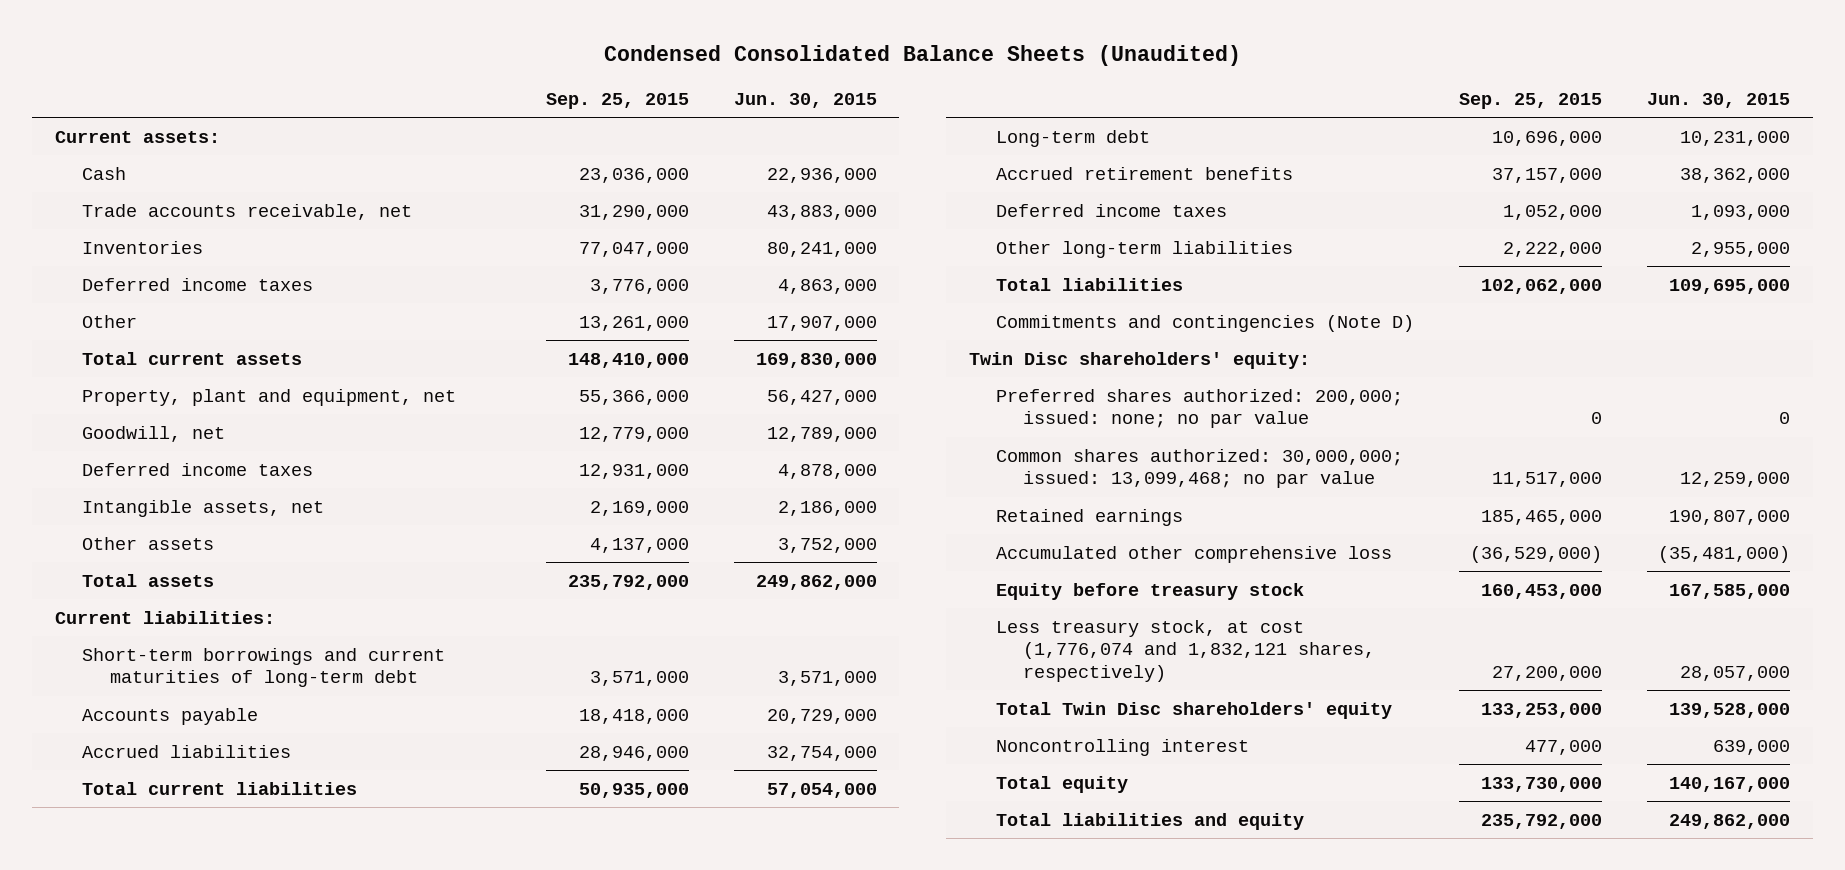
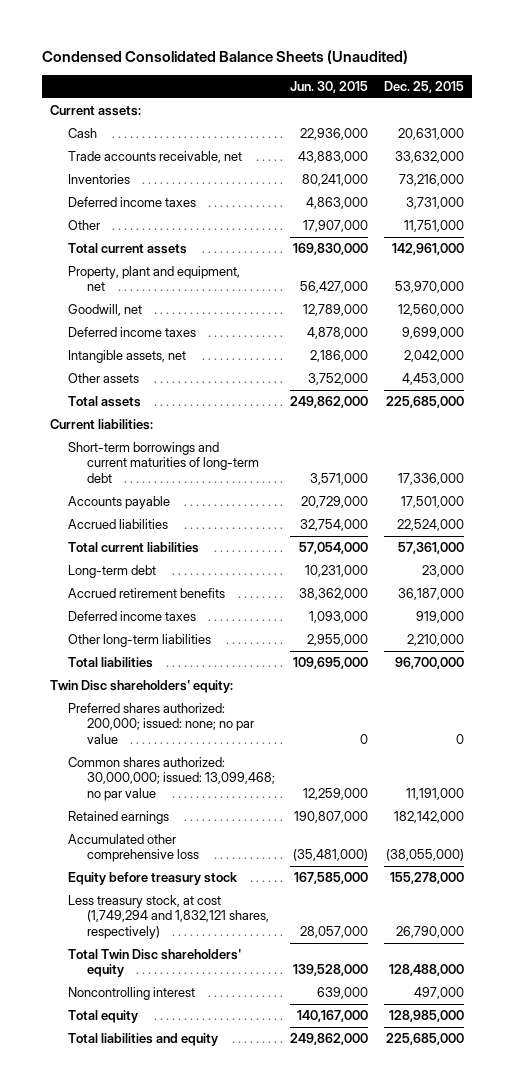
- | Sep. 25, 2015 | Jun. 30, 2015
+ | Jun. 30, 2015 | Dec. 25, 2015
- Commitments and contingencies (Note D)
- Less treasury stock, at cost (1,776,074 and 1,832,121 shares, respectively) | 27,200,000 | 28,057,000
+ Less treasury stock, at cost (1,749,294 and 1,832,121 shares, respectively) | 28,057,000 | 26,790,000

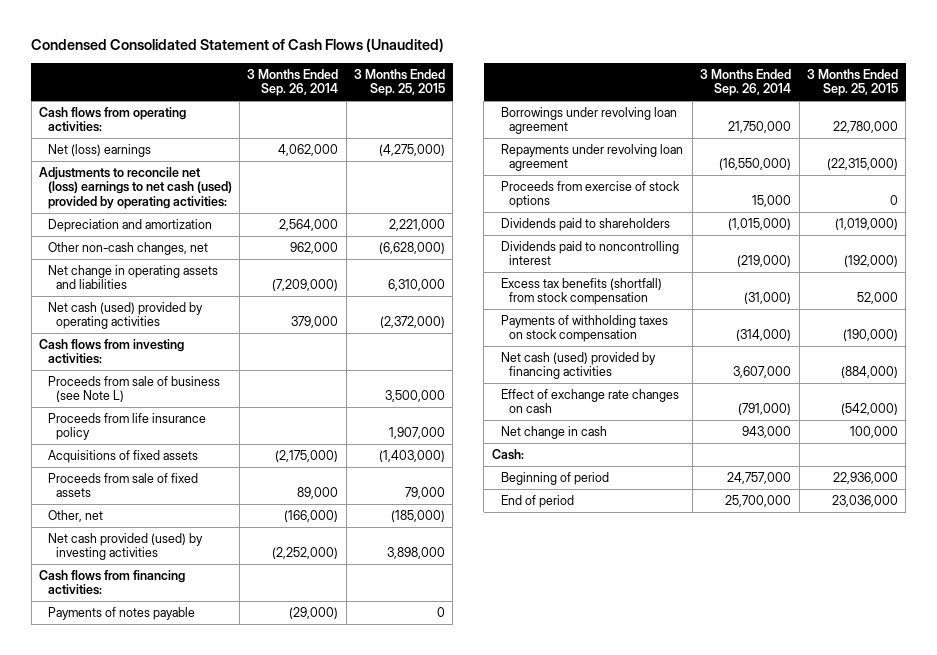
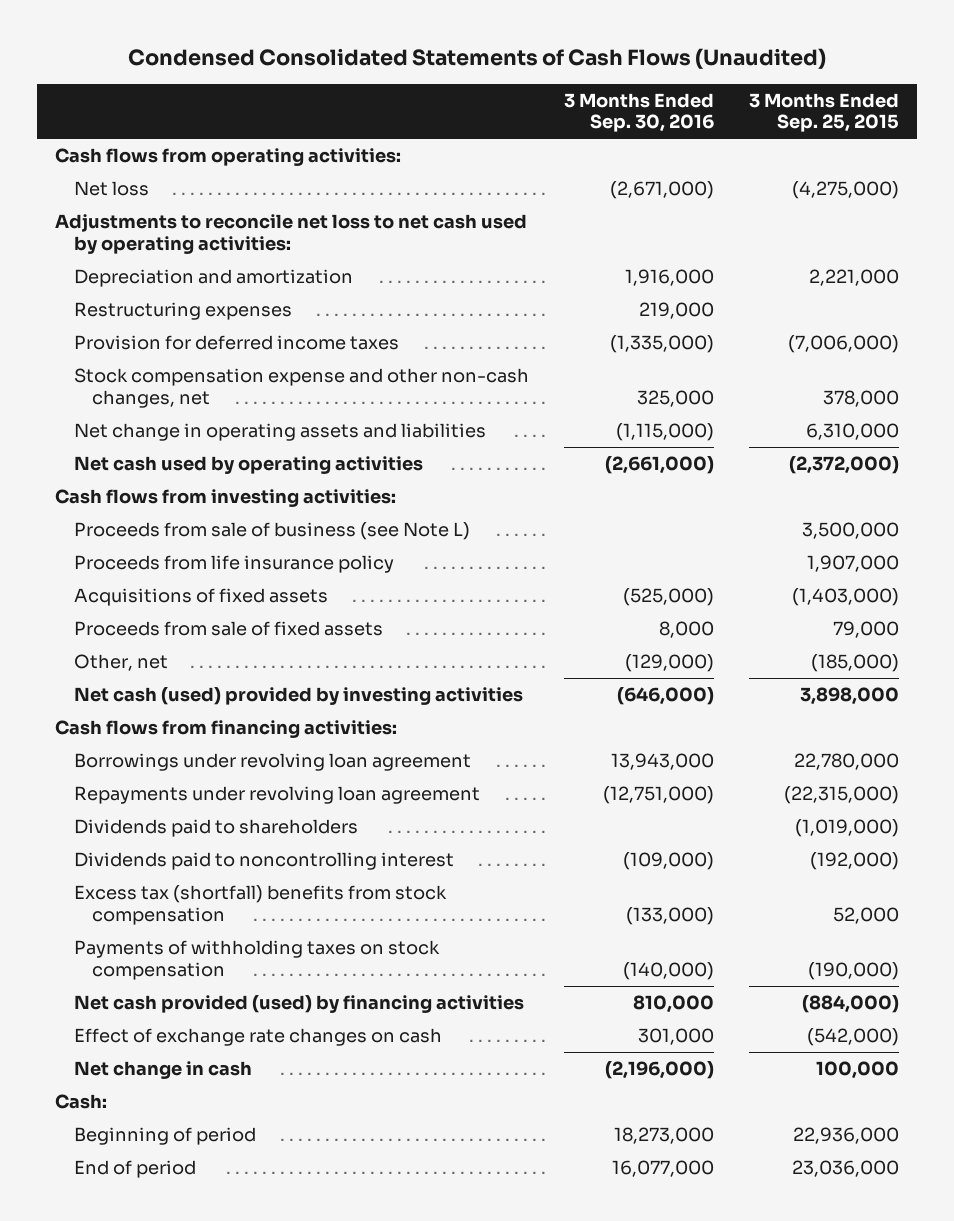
- Condensed Consolidated Statement of Cash Flows (Unaudited)
+ Condensed Consolidated Statements of Cash Flows (Unaudited)
- | 3 Months Ended Sep. 26, 2014 | 3 Months Ended Sep. 25, 2015
+ | 3 Months Ended Sep. 30, 2016 | 3 Months Ended Sep. 25, 2015
- Net (loss) earnings | 4,062,000 | (4,275,000)
- Adjustments to reconcile net (loss) earnings to net cash (used) provided by operating activities:
+ Net loss | (2,671,000) | (4,275,000)
+ Adjustments to reconcile net loss to net cash used by operating activities:
- Other non-cash changes, net | 962,000 | (6,628,000)
+ Restructuring expenses | 219,000 |
+ Provision for deferred income taxes | (1,335,000) | (7,006,000)
+ Stock compensation expense and other non-cash changes, net | 325,000 | 378,000
- Net cash (used) provided by operating activities | 379,000 | (2,372,000)
+ Net cash used by operating activities | (2,661,000) | (2,372,000)
- Net cash provided (used) by investing activities | (2,252,000) | 3,898,000
+ Net cash (used) provided by investing activities | (646,000) | 3,898,000
- Payments of notes payable | (29,000) | 0
- Proceeds from exercise of stock options | 15,000 | 0
- Excess tax benefits (shortfall) from stock compensation | (31,000) | 52,000
+ Excess tax (shortfall) benefits from stock compensation | (133,000) | 52,000
- Net cash (used) provided by financing activities | 3,607,000 | (884,000)
+ Net cash provided (used) by financing activities | 810,000 | (884,000)

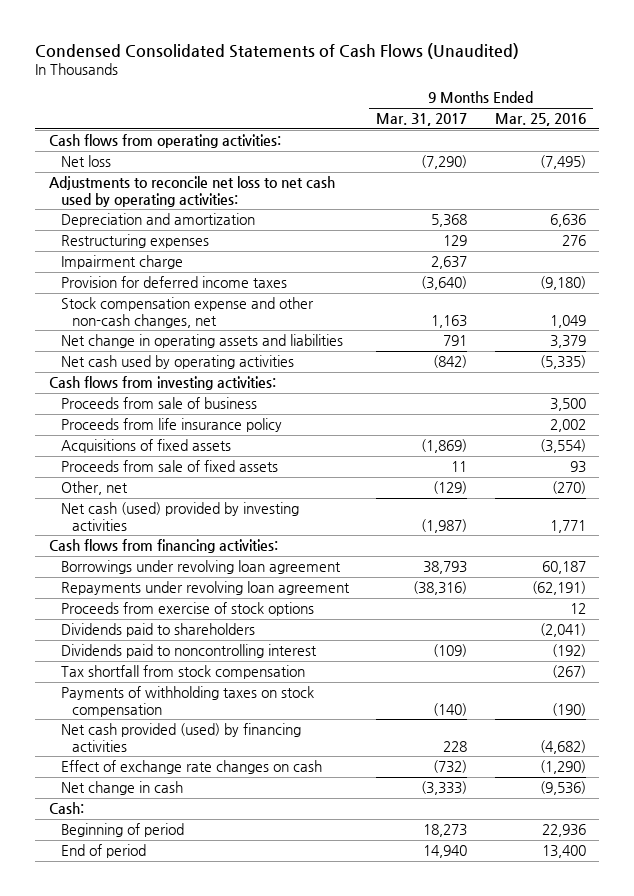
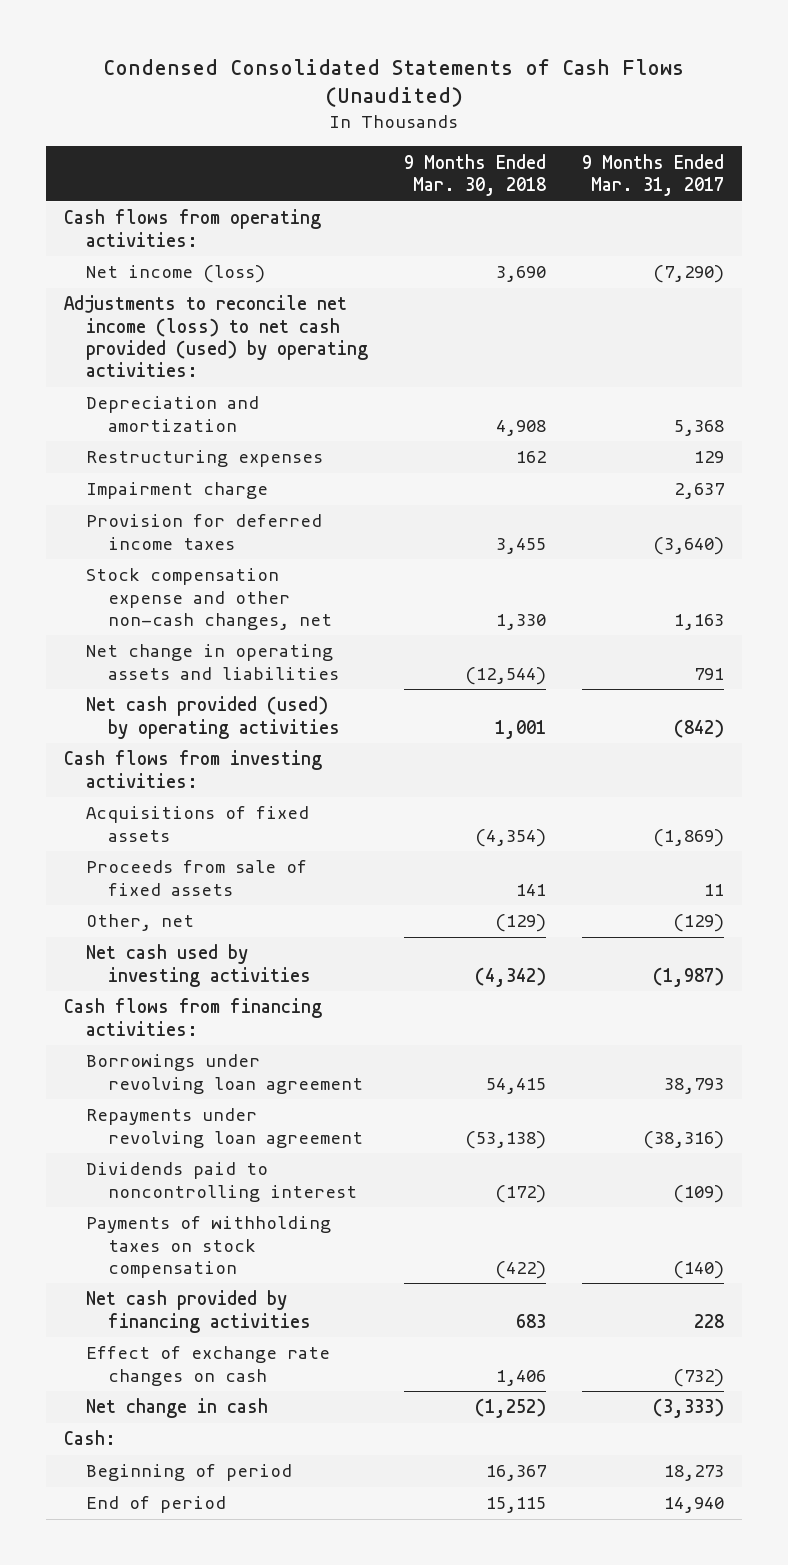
- | 9 Months Ended Mar. 31, 2017 | 9 Months Ended Mar. 25, 2016
+ | 9 Months Ended Mar. 30, 2018 | 9 Months Ended Mar. 31, 2017
- Net loss | (7,290) | (7,495)
- Adjustments to reconcile net loss to net cash used by operating activities:
+ Net income (loss) | 3,690 | (7,290)
+ Adjustments to reconcile net income (loss) to net cash provided (used) by operating activities:
- Net cash used by operating activities | (842) | (5,335)
+ Net cash provided (used) by operating activities | 1,001 | (842)
- Proceeds from sale of business | | 3,500
- Proceeds from life insurance policy | | 2,002
- Net cash (used) provided by investing activities | (1,987) | 1,771
+ Net cash used by investing activities | (4,342) | (1,987)
- Proceeds from exercise of stock options | | 12
- Dividends paid to shareholders | | (2,041)
- Tax shortfall from stock compensation | | (267)
- Net cash provided (used) by financing activities | 228 | (4,682)
+ Net cash provided by financing activities | 683 | 228

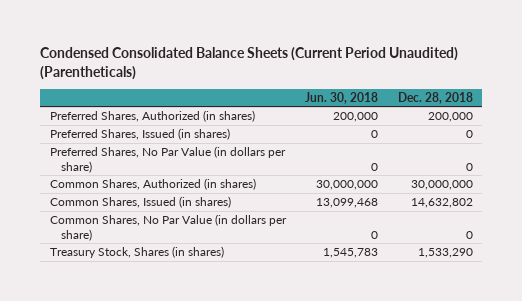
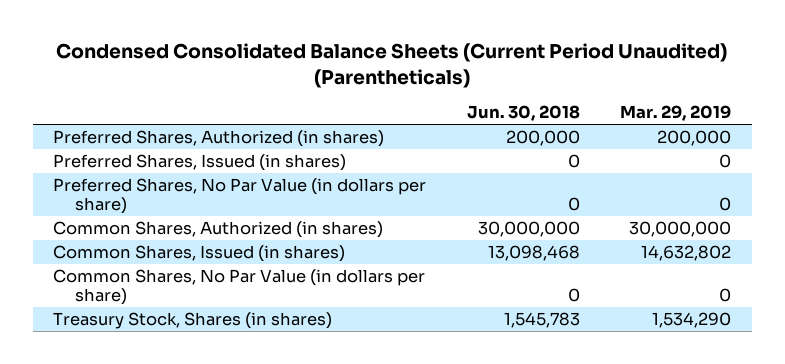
- | Jun. 30, 2018 | Dec. 28, 2018
+ | Jun. 30, 2018 | Mar. 29, 2019
- Common Shares, Issued (in shares) | 13,099,468 | 14,632,802
+ Common Shares, Issued (in shares) | 13,098,468 | 14,632,802

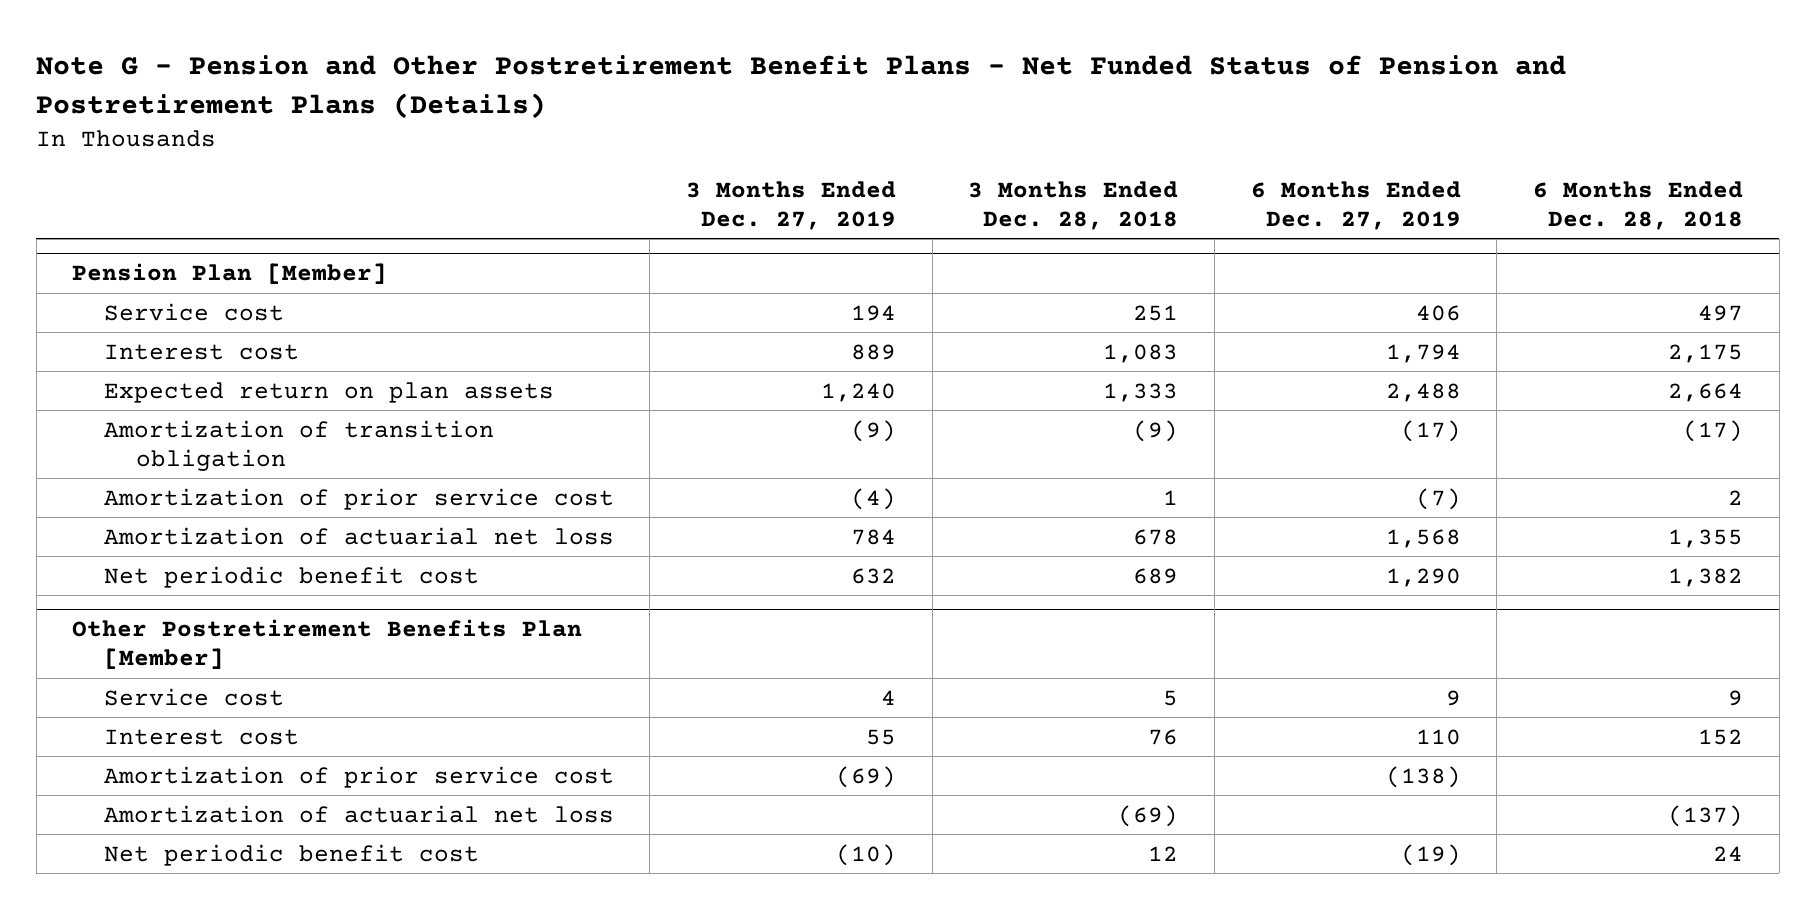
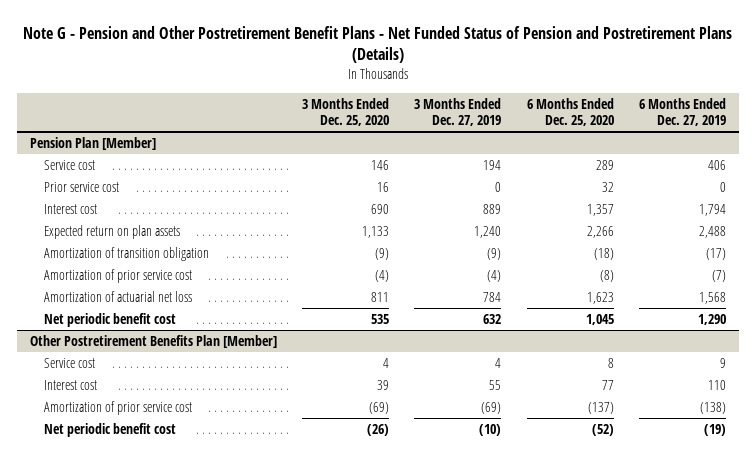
- | 3 Months Ended Dec. 27, 2019 | 3 Months Ended Dec. 28, 2018 | 6 Months Ended Dec. 27, 2019 | 6 Months Ended Dec. 28, 2018
+ | 3 Months Ended Dec. 25, 2020 | 3 Months Ended Dec. 27, 2019 | 6 Months Ended Dec. 25, 2020 | 6 Months Ended Dec. 27, 2019
@ Pension Plan [Member]
+ Prior service cost | 16 | 0 | 32 | 0
@ Other Postretirement Benefits Plan [Member]
- Amortization of actuarial net loss | | (69) | | (137)

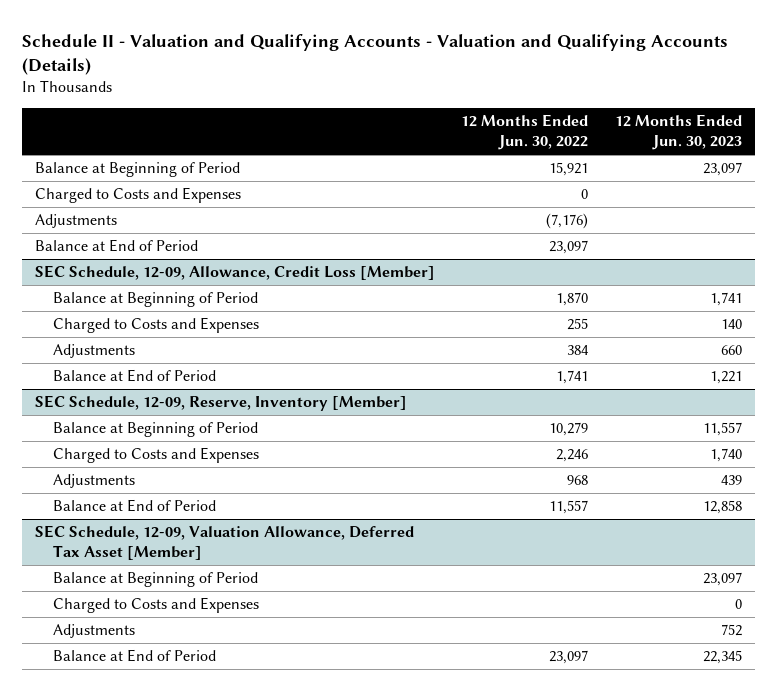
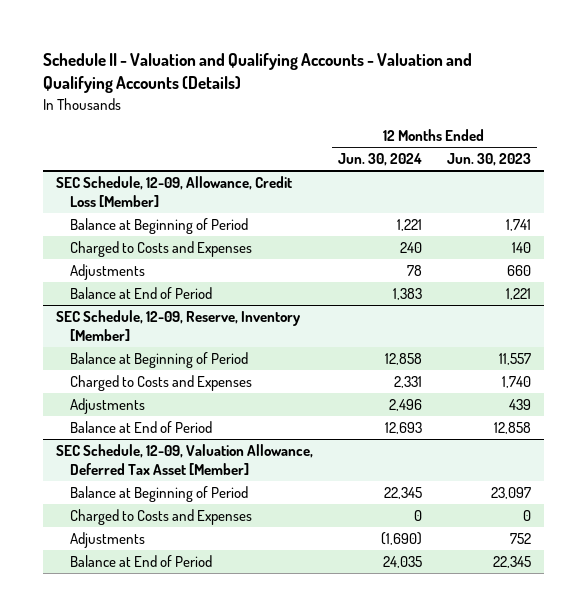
- | 12 Months Ended Jun. 30, 2022 | 12 Months Ended Jun. 30, 2023
+ | 12 Months Ended Jun. 30, 2024 | 12 Months Ended Jun. 30, 2023
- Balance at Beginning of Period | 15,921 | 23,097
- Charged to Costs and Expenses | 0 |
- Adjustments | (7,176) |
- Balance at End of Period | 23,097 |

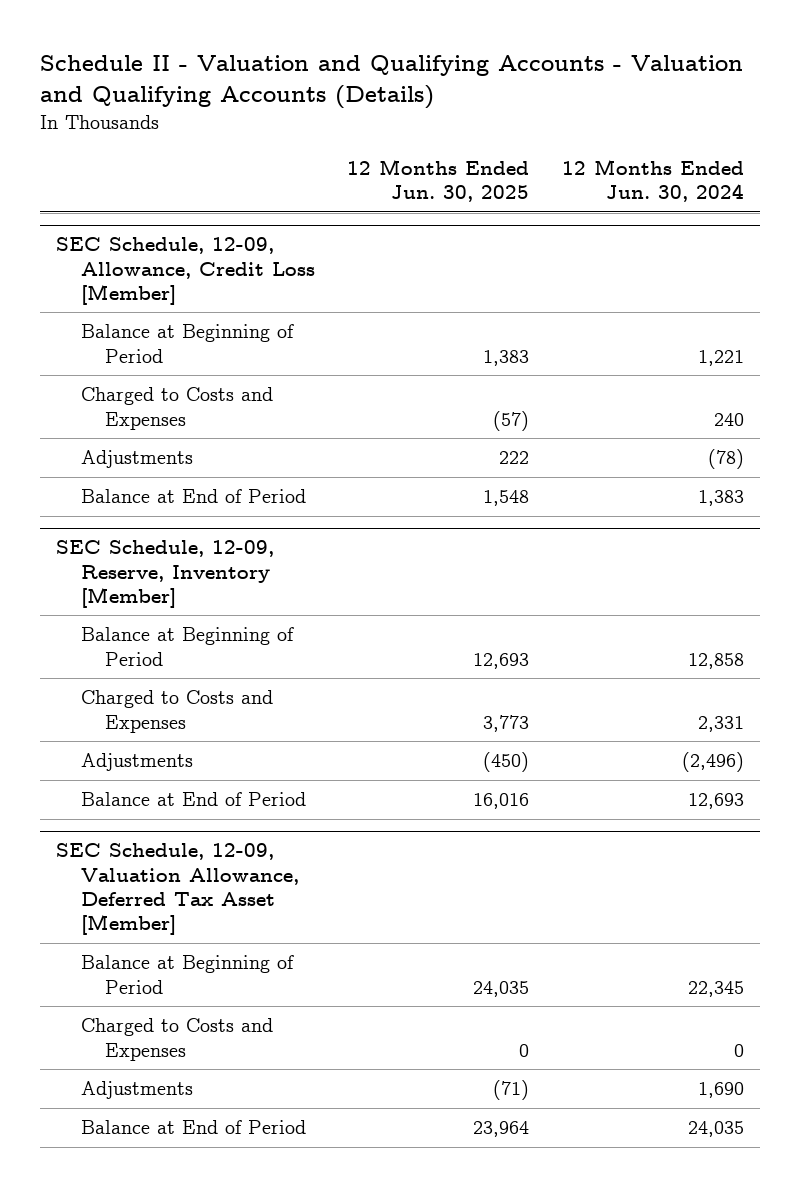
- | 12 Months Ended Jun. 30, 2024 | 12 Months Ended Jun. 30, 2023
+ | 12 Months Ended Jun. 30, 2025 | 12 Months Ended Jun. 30, 2024
@ SEC Schedule, 12-09, Allowance, Credit Loss [Member]
- Adjustments | 78 | 660
+ Adjustments | 222 | (78)
@ SEC Schedule, 12-09, Reserve, Inventory [Member]
- Adjustments | 2,496 | 439
+ Adjustments | (450) | (2,496)
@ SEC Schedule, 12-09, Valuation Allowance, Deferred Tax Asset [Member]
- Adjustments | (1,690) | 752
+ Adjustments | (71) | 1,690

